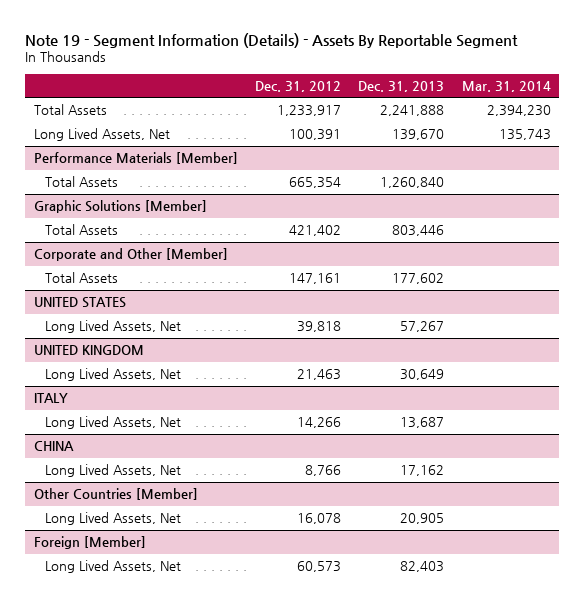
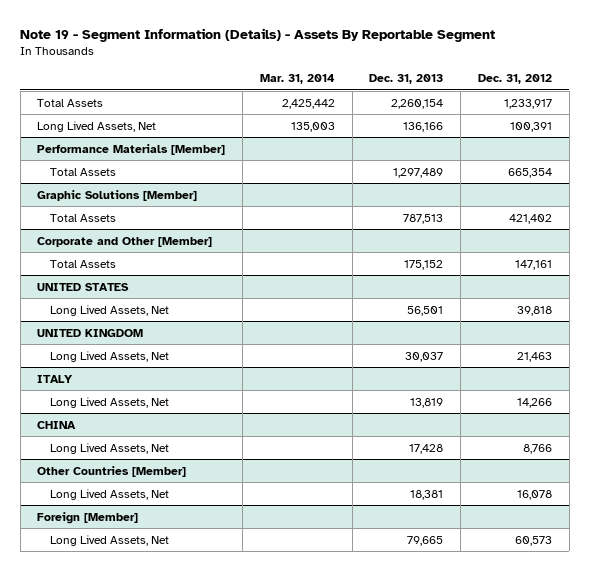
- | Dec. 31, 2012 | Dec. 31, 2013 | Mar. 31, 2014
+ | Mar. 31, 2014 | Dec. 31, 2013 | Dec. 31, 2012
- Total Assets | 1,233,917 | 2,241,888 | 2,394,230
- Long Lived Assets, Net | 100,391 | 139,670 | 135,743
+ Total Assets | 2,425,442 | 2,260,154 | 1,233,917
+ Long Lived Assets, Net | 135,003 | 136,166 | 100,391
@ Performance Materials [Member]
- Total Assets | 665,354 | 1,260,840 |
+ Total Assets | | 1,297,489 | 665,354
@ Graphic Solutions [Member]
- Total Assets | 421,402 | 803,446 |
+ Total Assets | | 787,513 | 421,402
@ Corporate and Other [Member]
- Total Assets | 147,161 | 177,602 |
+ Total Assets | | 175,152 | 147,161
@ UNITED STATES
- Long Lived Assets, Net | 39,818 | 57,267 |
+ Long Lived Assets, Net | | 56,501 | 39,818
@ UNITED KINGDOM
- Long Lived Assets, Net | 21,463 | 30,649 |
+ Long Lived Assets, Net | | 30,037 | 21,463
@ ITALY
- Long Lived Assets, Net | 14,266 | 13,687 |
+ Long Lived Assets, Net | | 13,819 | 14,266
@ CHINA
- Long Lived Assets, Net | 8,766 | 17,162 |
+ Long Lived Assets, Net | | 17,428 | 8,766
@ Other Countries [Member]
- Long Lived Assets, Net | 16,078 | 20,905 |
+ Long Lived Assets, Net | | 18,381 | 16,078
@ Foreign [Member]
- Long Lived Assets, Net | 60,573 | 82,403 |
+ Long Lived Assets, Net | | 79,665 | 60,573

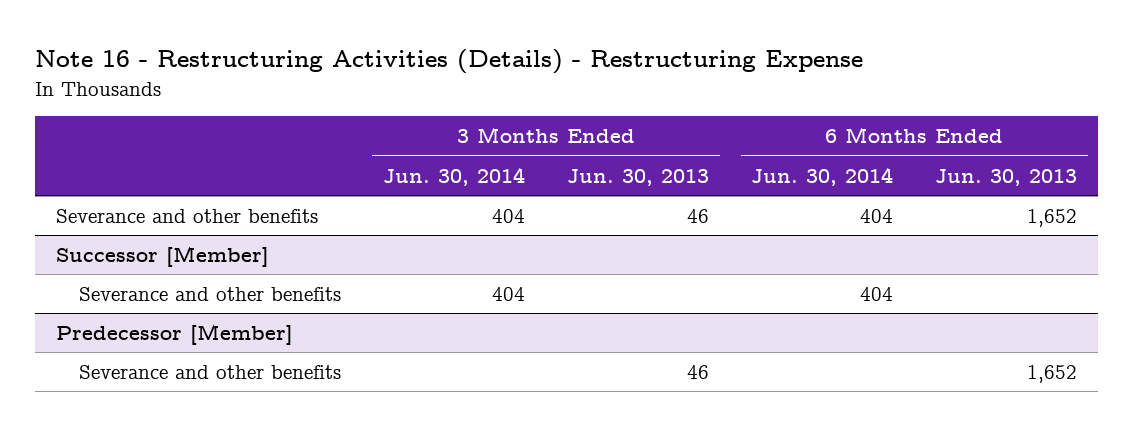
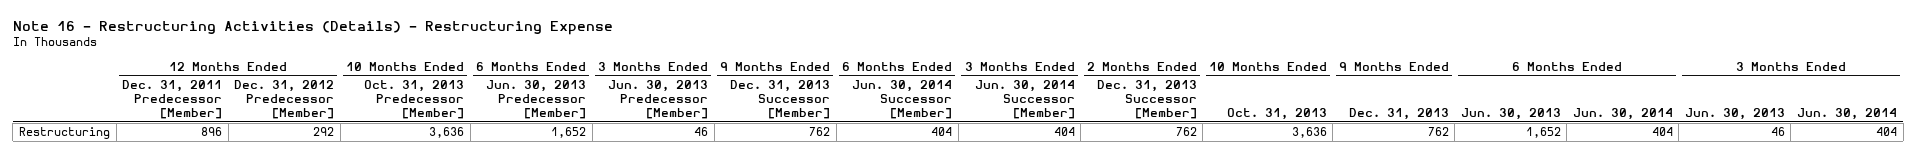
- | 3 Months Ended Jun. 30, 2014 | 3 Months Ended Jun. 30, 2013 | 6 Months Ended Jun. 30, 2014 | 6 Months Ended Jun. 30, 2013
+ | 12 Months Ended Dec. 31, 2011 Predecessor [Member] | 12 Months Ended Dec. 31, 2012 Predecessor [Member] | 10 Months Ended Oct. 31, 2013 Predecessor [Member] | 6 Months Ended Jun. 30, 2013 Predecessor [Member] | 3 Months Ended Jun. 30, 2013 Predecessor [Member] | 9 Months Ended Dec. 31, 2013 Successor [Member] | 6 Months Ended Jun. 30, 2014 Successor [Member] | 3 Months Ended Jun. 30, 2014 Successor [Member] | 2 Months Ended Dec. 31, 2013 Successor [Member] | 10 Months Ended Oct. 31, 2013 | 9 Months Ended Dec. 31, 2013 | 6 Months Ended Jun. 30, 2013 | 6 Months Ended Jun. 30, 2014 | 3 Months Ended Jun. 30, 2013 | 3 Months Ended Jun. 30, 2014
- Severance and other benefits | 404 | 46 | 404 | 1,652
- Successor [Member]
- Severance and other benefits | 404 | | 404 |
- Predecessor [Member]
- Severance and other benefits | | 46 | | 1,652
+ Restructuring | 896 | 292 | 3,636 | 1,652 | 46 | 762 | 404 | 404 | 762 | 3,636 | 762 | 1,652 | 404 | 46 | 404

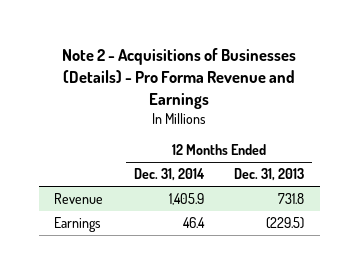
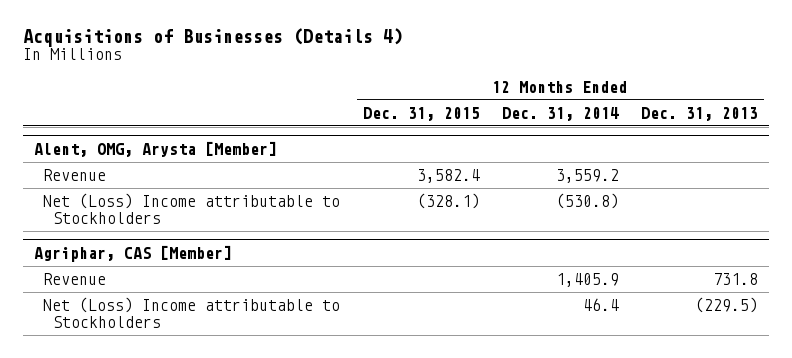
- Note 2 - Acquisitions of Businesses (Details) - Pro Forma Revenue and Earnings
+ Acquisitions of Businesses (Details 4)
- | 12 Months Ended Dec. 31, 2014 | 12 Months Ended Dec. 31, 2013
+ | 12 Months Ended Dec. 31, 2015 | 12 Months Ended Dec. 31, 2014 | 12 Months Ended Dec. 31, 2013
+ Alent, OMG, Arysta [Member]
+ Revenue | 3,582.4 | 3,559.2 |
+ Net (Loss) Income attributable to Stockholders | (328.1) | (530.8) |
+ Agriphar, CAS [Member]
- Earnings | 46.4 | (229.5)
+ Net (Loss) Income attributable to Stockholders | | 46.4 | (229.5)

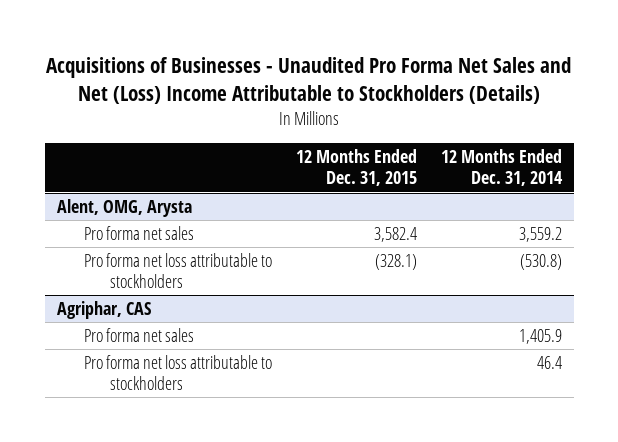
- Acquisitions of Businesses (Details 4)
+ Acquisitions of Businesses - Unaudited Pro Forma Net Sales and Net (Loss) Income Attributable to Stockholders (Details)
- | 12 Months Ended Dec. 31, 2015 | 12 Months Ended Dec. 31, 2014 | 12 Months Ended Dec. 31, 2013
+ | 12 Months Ended Dec. 31, 2015 | 12 Months Ended Dec. 31, 2014
- Alent, OMG, Arysta [Member]
- Revenue | 3,582.4 | 3,559.2 |
- Net (Loss) Income attributable to Stockholders | (328.1) | (530.8) |
- Agriphar, CAS [Member]
- Revenue | | 1,405.9 | 731.8
- Net (Loss) Income attributable to Stockholders | | 46.4 | (229.5)
+ Alent, OMG, Arysta
+ Pro forma net sales | 3,582.4 | 3,559.2
+ Pro forma net loss attributable to stockholders | (328.1) | (530.8)
+ Agriphar, CAS
+ Pro forma net sales | | 1,405.9
+ Pro forma net loss attributable to stockholders | | 46.4

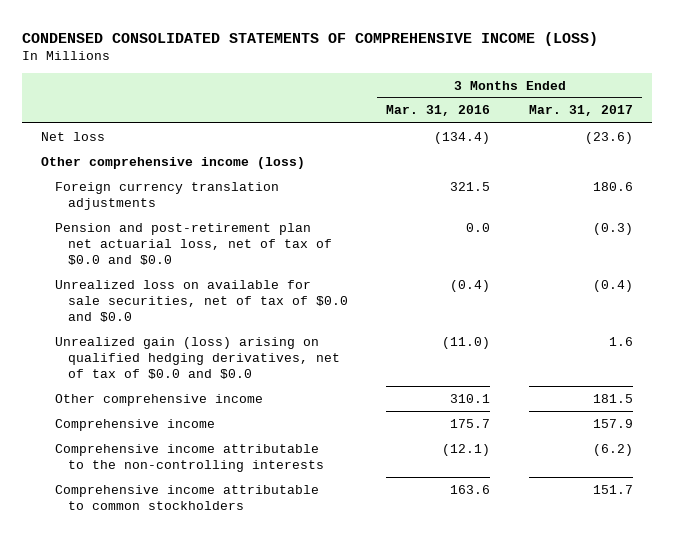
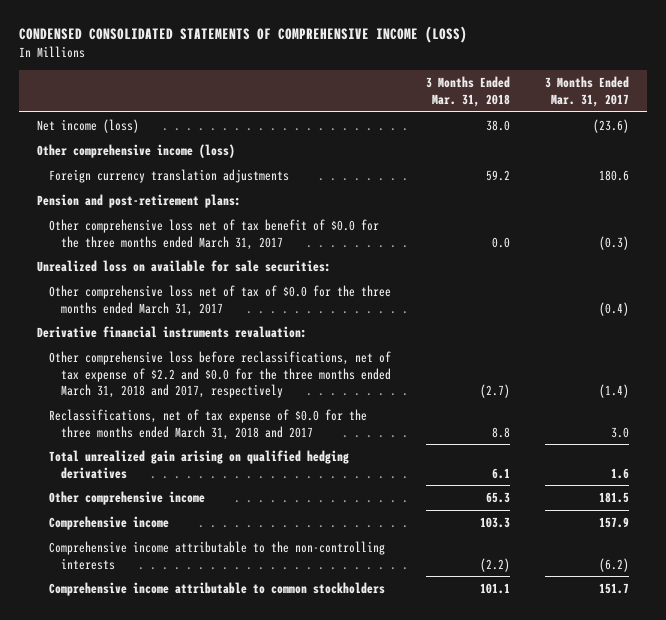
- | 3 Months Ended Mar. 31, 2016 | 3 Months Ended Mar. 31, 2017
+ | 3 Months Ended Mar. 31, 2018 | 3 Months Ended Mar. 31, 2017
- Net loss | (134.4) | (23.6)
+ Net income (loss) | 38.0 | (23.6)
- Pension and post-retirement plan net actuarial loss, net of tax of $0.0 and $0.0 | 0.0 | (0.3)
- Unrealized loss on available for sale securities, net of tax of $0.0 and $0.0 | (0.4) | (0.4)
- Unrealized gain (loss) arising on qualified hedging derivatives, net of tax of $0.0 and $0.0 | (11.0) | 1.6
+ Pension and post-retirement plans:
+ Other comprehensive loss net of tax benefit of $0.0 for the three months ended March 31, 2017 | 0.0 | (0.3)
+ Unrealized loss on available for sale securities:
+ Other comprehensive loss net of tax of $0.0 for the three months ended March 31, 2017 | | (0.4)
+ Derivative financial instruments revaluation:
+ Other comprehensive loss before reclassifications, net of tax expense of $2.2 and $0.0 for the three months ended March 31, 2018 and 2017, respectively | (2.7) | (1.4)
+ Reclassifications, net of tax expense of $0.0 for the three months ended March 31, 2018 and 2017 | 8.8 | 3.0
+ Total unrealized gain arising on qualified hedging derivatives | 6.1 | 1.6

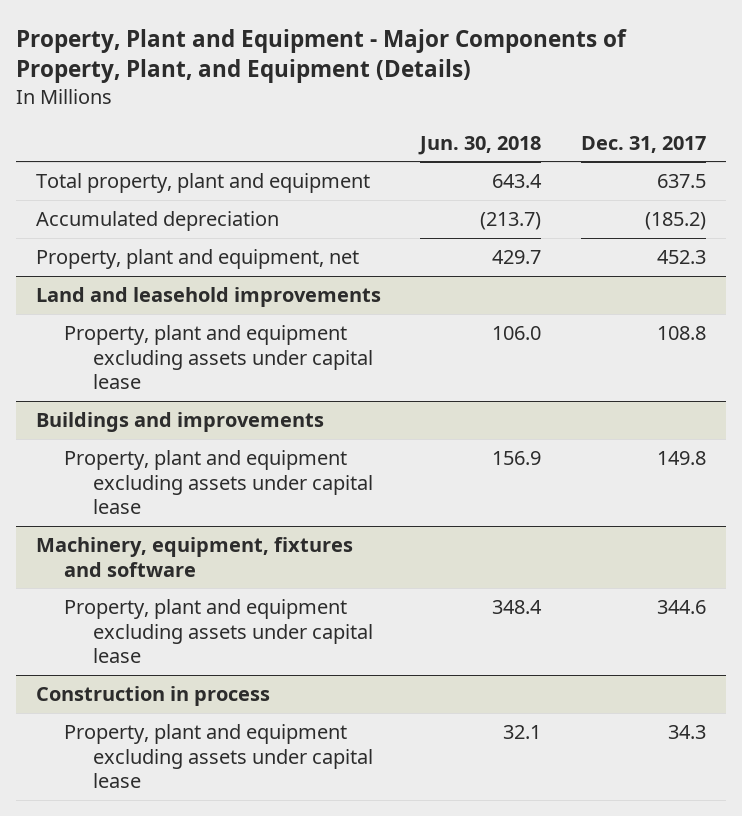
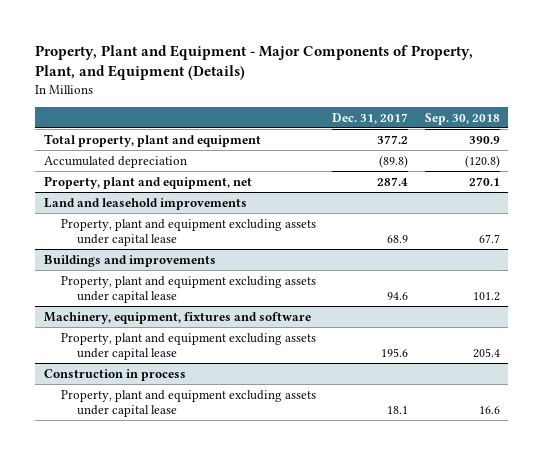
- | Jun. 30, 2018 | Dec. 31, 2017
+ | Dec. 31, 2017 | Sep. 30, 2018
- Total property, plant and equipment | 643.4 | 637.5
- Accumulated depreciation | (213.7) | (185.2)
- Property, plant and equipment, net | 429.7 | 452.3
+ Total property, plant and equipment | 377.2 | 390.9
+ Accumulated depreciation | (89.8) | (120.8)
+ Property, plant and equipment, net | 287.4 | 270.1
@ Land and leasehold improvements
- Property, plant and equipment excluding assets under capital lease | 106.0 | 108.8
+ Property, plant and equipment excluding assets under capital lease | 68.9 | 67.7
@ Buildings and improvements
- Property, plant and equipment excluding assets under capital lease | 156.9 | 149.8
+ Property, plant and equipment excluding assets under capital lease | 94.6 | 101.2
@ Machinery, equipment, fixtures and software
- Property, plant and equipment excluding assets under capital lease | 348.4 | 344.6
+ Property, plant and equipment excluding assets under capital lease | 195.6 | 205.4
@ Construction in process
- Property, plant and equipment excluding assets under capital lease | 32.1 | 34.3
+ Property, plant and equipment excluding assets under capital lease | 18.1 | 16.6

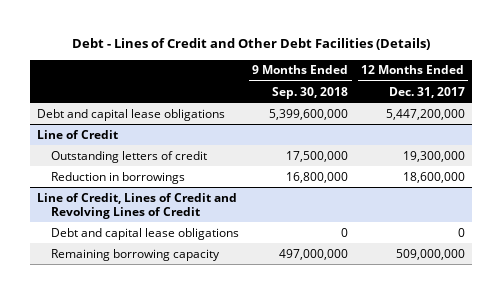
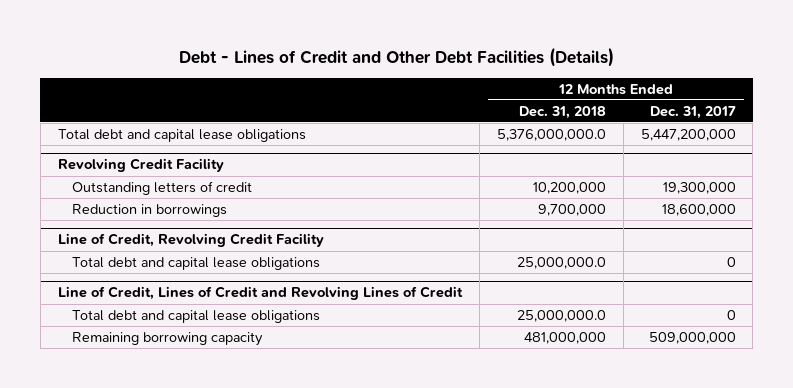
- | 9 Months Ended Sep. 30, 2018 | 12 Months Ended Dec. 31, 2017
+ | 12 Months Ended Dec. 31, 2018 | 12 Months Ended Dec. 31, 2017
- Debt and capital lease obligations | 5,399,600,000 | 5,447,200,000
- Line of Credit
+ Total debt and capital lease obligations | 5,376,000,000.0 | 5,447,200,000
+ Revolving Credit Facility
+ Line of Credit, Revolving Credit Facility
+ Total debt and capital lease obligations | 25,000,000.0 | 0
@ Line of Credit, Lines of Credit and Revolving Lines of Credit
- Debt and capital lease obligations | 0 | 0
+ Total debt and capital lease obligations | 25,000,000.0 | 0

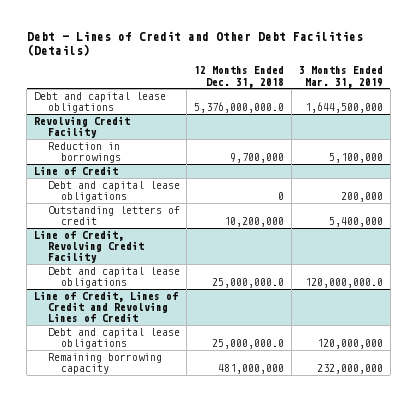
- | 12 Months Ended Dec. 31, 2018 | 12 Months Ended Dec. 31, 2017
+ | 12 Months Ended Dec. 31, 2018 | 3 Months Ended Mar. 31, 2019
- Total debt and capital lease obligations | 5,376,000,000.0 | 5,447,200,000
+ Debt and capital lease obligations | 5,376,000,000.0 | 1,644,500,000
@ Revolving Credit Facility
- Outstanding letters of credit | 10,200,000 | 19,300,000
+ Line of Credit
+ Debt and capital lease obligations | 0 | 200,000
+ Outstanding letters of credit | 10,200,000 | 5,400,000
@ Line of Credit, Revolving Credit Facility
- Total debt and capital lease obligations | 25,000,000.0 | 0
+ Debt and capital lease obligations | 25,000,000.0 | 120,000,000.0
@ Line of Credit, Lines of Credit and Revolving Lines of Credit
- Total debt and capital lease obligations | 25,000,000.0 | 0
+ Debt and capital lease obligations | 25,000,000.0 | 120,000,000

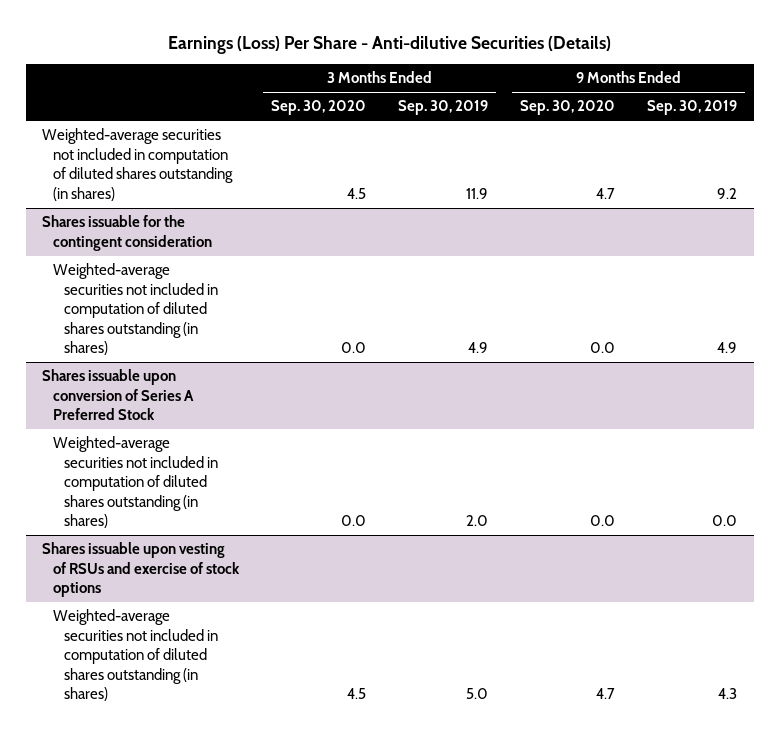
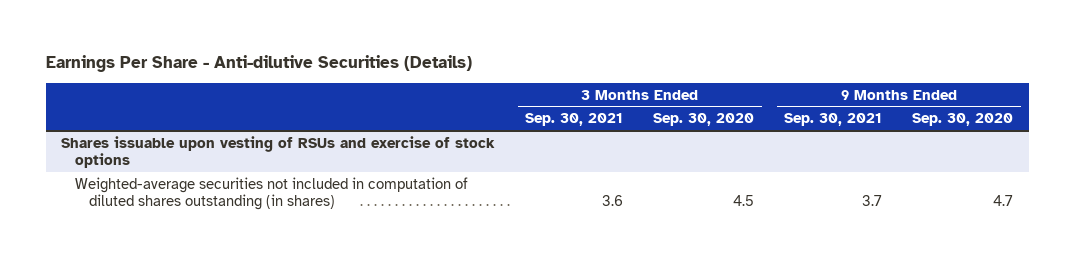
- Earnings (Loss) Per Share - Anti-dilutive Securities (Details)
+ Earnings Per Share - Anti-dilutive Securities (Details)
- | 3 Months Ended Sep. 30, 2020 | 3 Months Ended Sep. 30, 2019 | 9 Months Ended Sep. 30, 2020 | 9 Months Ended Sep. 30, 2019
+ | 3 Months Ended Sep. 30, 2021 | 3 Months Ended Sep. 30, 2020 | 9 Months Ended Sep. 30, 2021 | 9 Months Ended Sep. 30, 2020
- Weighted-average securities not included in computation of diluted shares outstanding (in shares) | 4.5 | 11.9 | 4.7 | 9.2
- Shares issuable for the contingent consideration
- Weighted-average securities not included in computation of diluted shares outstanding (in shares) | 0.0 | 4.9 | 0.0 | 4.9
- Shares issuable upon conversion of Series A Preferred Stock
- Weighted-average securities not included in computation of diluted shares outstanding (in shares) | 0.0 | 2.0 | 0.0 | 0.0

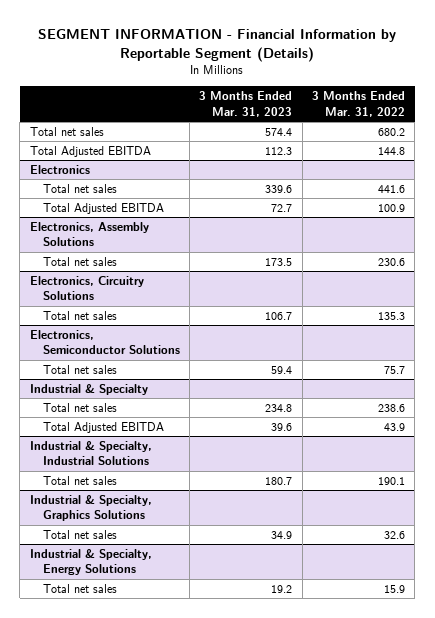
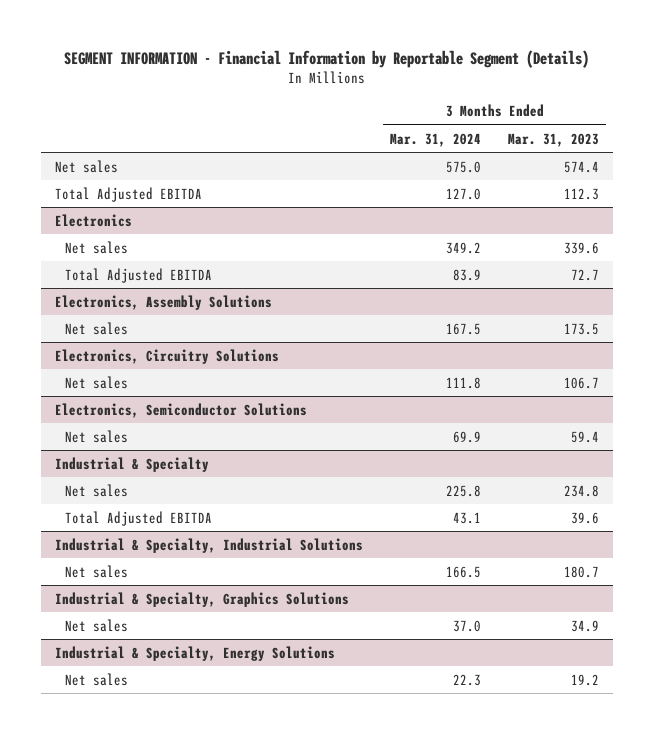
- | 3 Months Ended Mar. 31, 2023 | 3 Months Ended Mar. 31, 2022
+ | 3 Months Ended Mar. 31, 2024 | 3 Months Ended Mar. 31, 2023
- Total net sales | 574.4 | 680.2
+ Net sales | 575.0 | 574.4
@ Electronics
- Total net sales | 339.6 | 441.6
+ Net sales | 349.2 | 339.6
@ Electronics, Assembly Solutions
- Total net sales | 173.5 | 230.6
+ Net sales | 167.5 | 173.5
@ Electronics, Circuitry Solutions
- Total net sales | 106.7 | 135.3
+ Net sales | 111.8 | 106.7
@ Electronics, Semiconductor Solutions
- Total net sales | 59.4 | 75.7
+ Net sales | 69.9 | 59.4
@ Industrial & Specialty
- Total net sales | 234.8 | 238.6
+ Net sales | 225.8 | 234.8
@ Industrial & Specialty, Industrial Solutions
- Total net sales | 180.7 | 190.1
+ Net sales | 166.5 | 180.7
@ Industrial & Specialty, Graphics Solutions
- Total net sales | 34.9 | 32.6
+ Net sales | 37.0 | 34.9
@ Industrial & Specialty, Energy Solutions
- Total net sales | 19.2 | 15.9
+ Net sales | 22.3 | 19.2

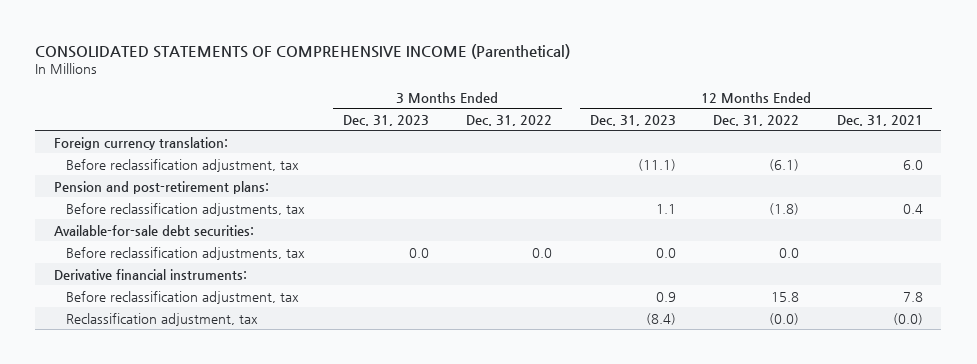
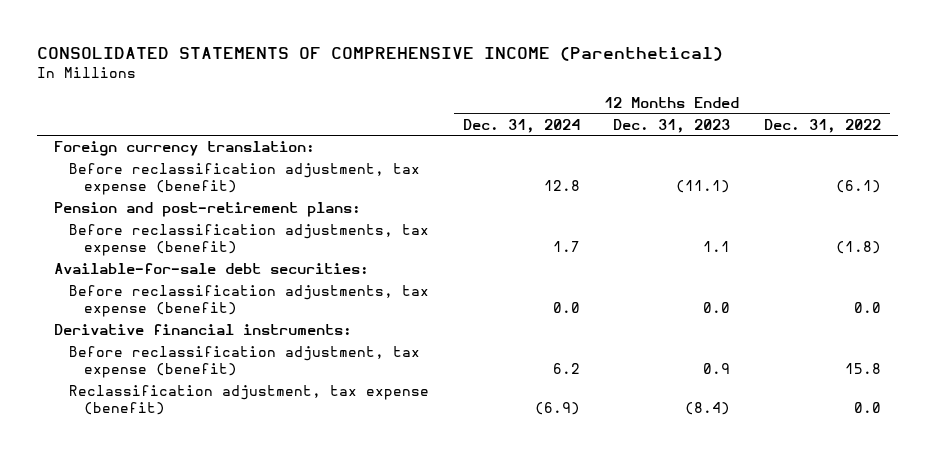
- | 3 Months Ended Dec. 31, 2023 | 3 Months Ended Dec. 31, 2022 | 12 Months Ended Dec. 31, 2023 | 12 Months Ended Dec. 31, 2022 | 12 Months Ended Dec. 31, 2021
+ | 12 Months Ended Dec. 31, 2024 | 12 Months Ended Dec. 31, 2023 | 12 Months Ended Dec. 31, 2022
- Before reclassification adjustment, tax | | | (11.1) | (6.1) | 6.0
+ Before reclassification adjustment, tax expense (benefit) | 12.8 | (11.1) | (6.1)
- Before reclassification adjustments, tax | | | 1.1 | (1.8) | 0.4
+ Before reclassification adjustments, tax expense (benefit) | 1.7 | 1.1 | (1.8)
- Before reclassification adjustments, tax | 0.0 | 0.0 | 0.0 | 0.0 |
+ Before reclassification adjustments, tax expense (benefit) | 0.0 | 0.0 | 0.0
- Before reclassification adjustment, tax | | | 0.9 | 15.8 | 7.8
- Reclassification adjustment, tax | | | (8.4) | (0.0) | (0.0)
+ Before reclassification adjustment, tax expense (benefit) | 6.2 | 0.9 | 15.8
+ Reclassification adjustment, tax expense (benefit) | (6.9) | (8.4) | 0.0

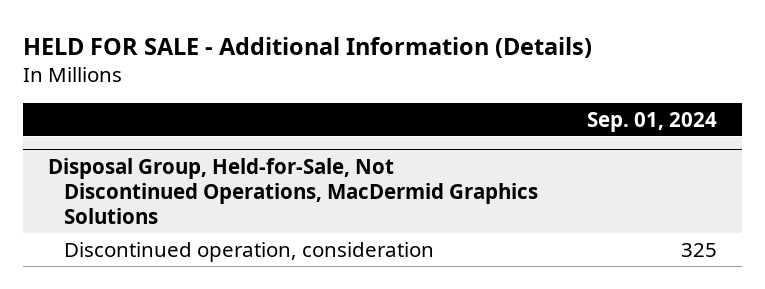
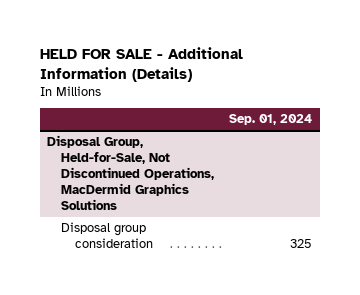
@ Disposal Group, Held-for-Sale, Not Discontinued Operations, MacDermid Graphics Solutions
- Discontinued operation, consideration | 325
+ Disposal group consideration | 325

